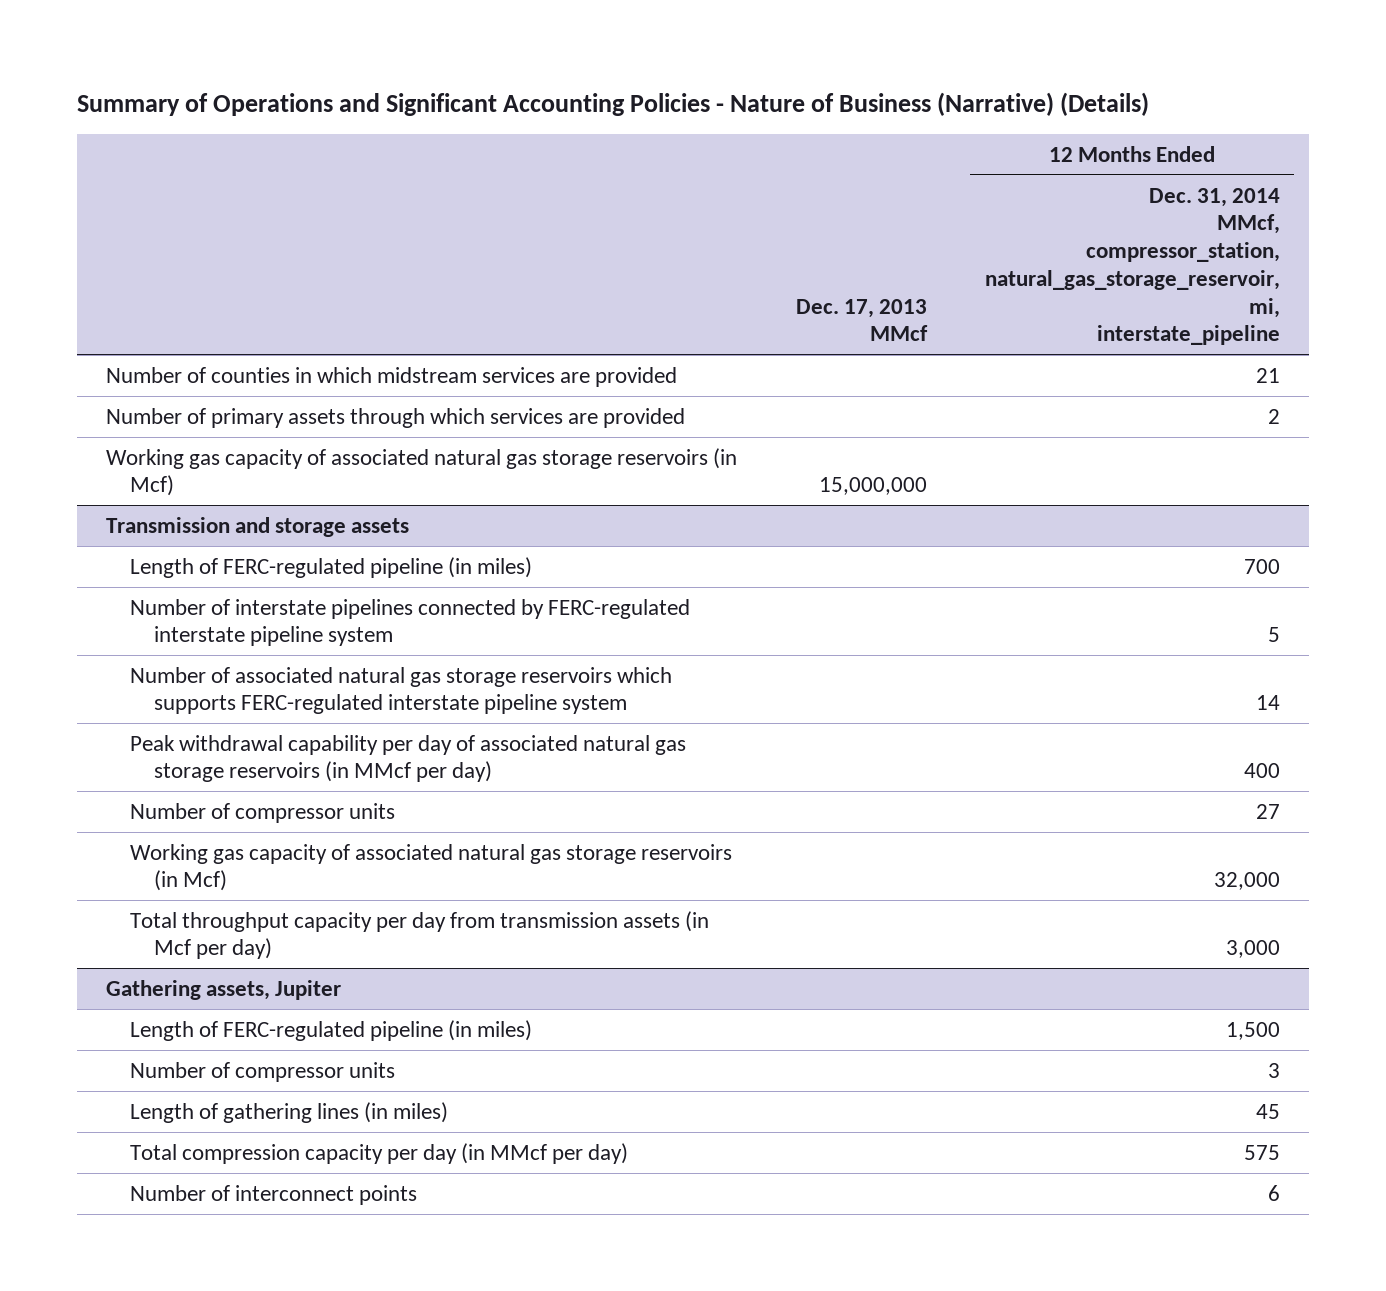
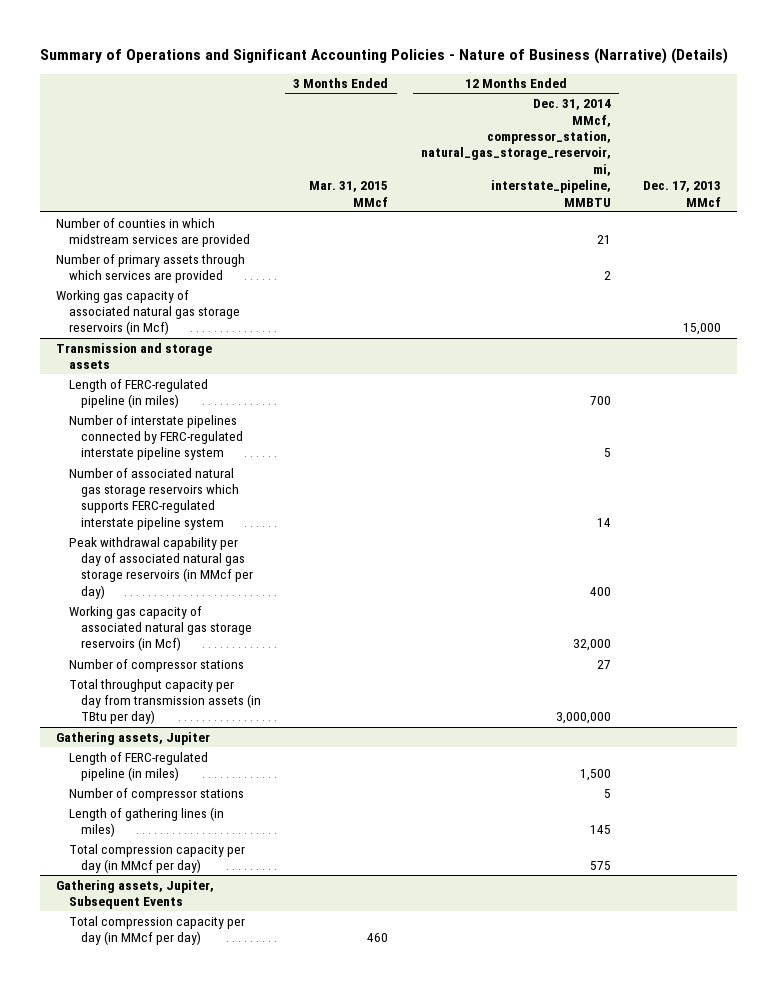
- | Dec. 17, 2013 MMcf | 12 Months Ended Dec. 31, 2014 MMcf, compressor_station, natural_gas_storage_reservoir, mi, interstate_pipeline
+ | 3 Months Ended Mar. 31, 2015 MMcf | 12 Months Ended Dec. 31, 2014 MMcf, compressor_station, natural_gas_storage_reservoir, mi, interstate_pipeline, MMBTU | Dec. 17, 2013 MMcf
- Working gas capacity of associated natural gas storage reservoirs (in Mcf) | 15,000,000 |
+ Working gas capacity of associated natural gas storage reservoirs (in Mcf) | | | 15,000
@ Transmission and storage assets
- Number of compressor units | | 27
- Total throughput capacity per day from transmission assets (in Mcf per day) | | 3,000
+ Number of compressor stations | | 27 |
+ Total throughput capacity per day from transmission assets (in TBtu per day) | | 3,000,000 |
@ Gathering assets, Jupiter
- Number of compressor units | | 3
+ Number of compressor stations | | 5 |
- Number of interconnect points | | 6
+ Gathering assets, Jupiter, Subsequent Events
+ Total compression capacity per day (in MMcf per day) | 460 | |

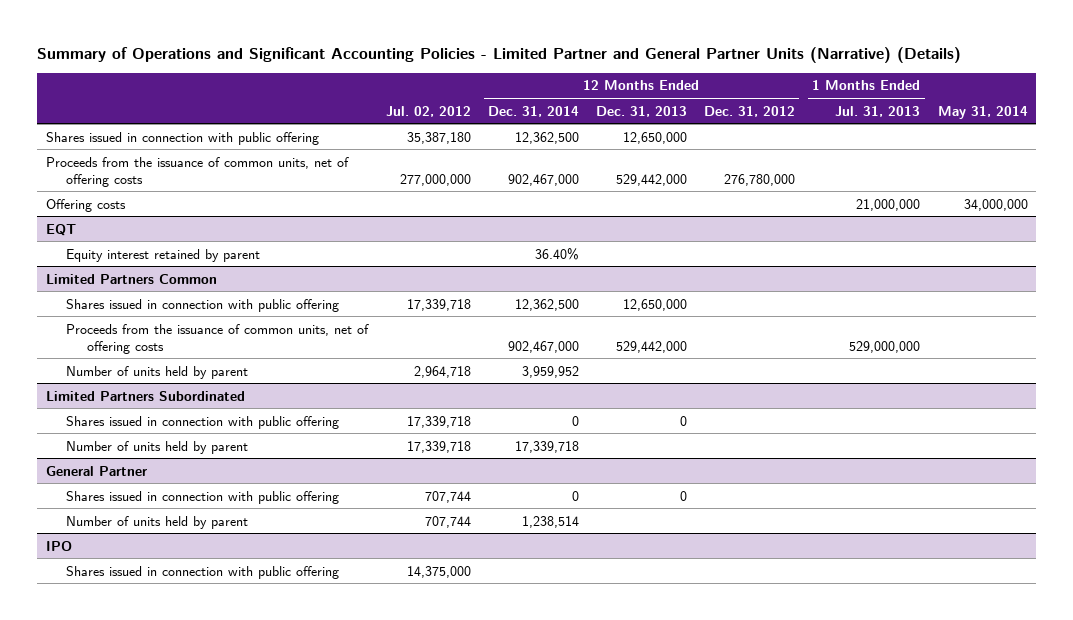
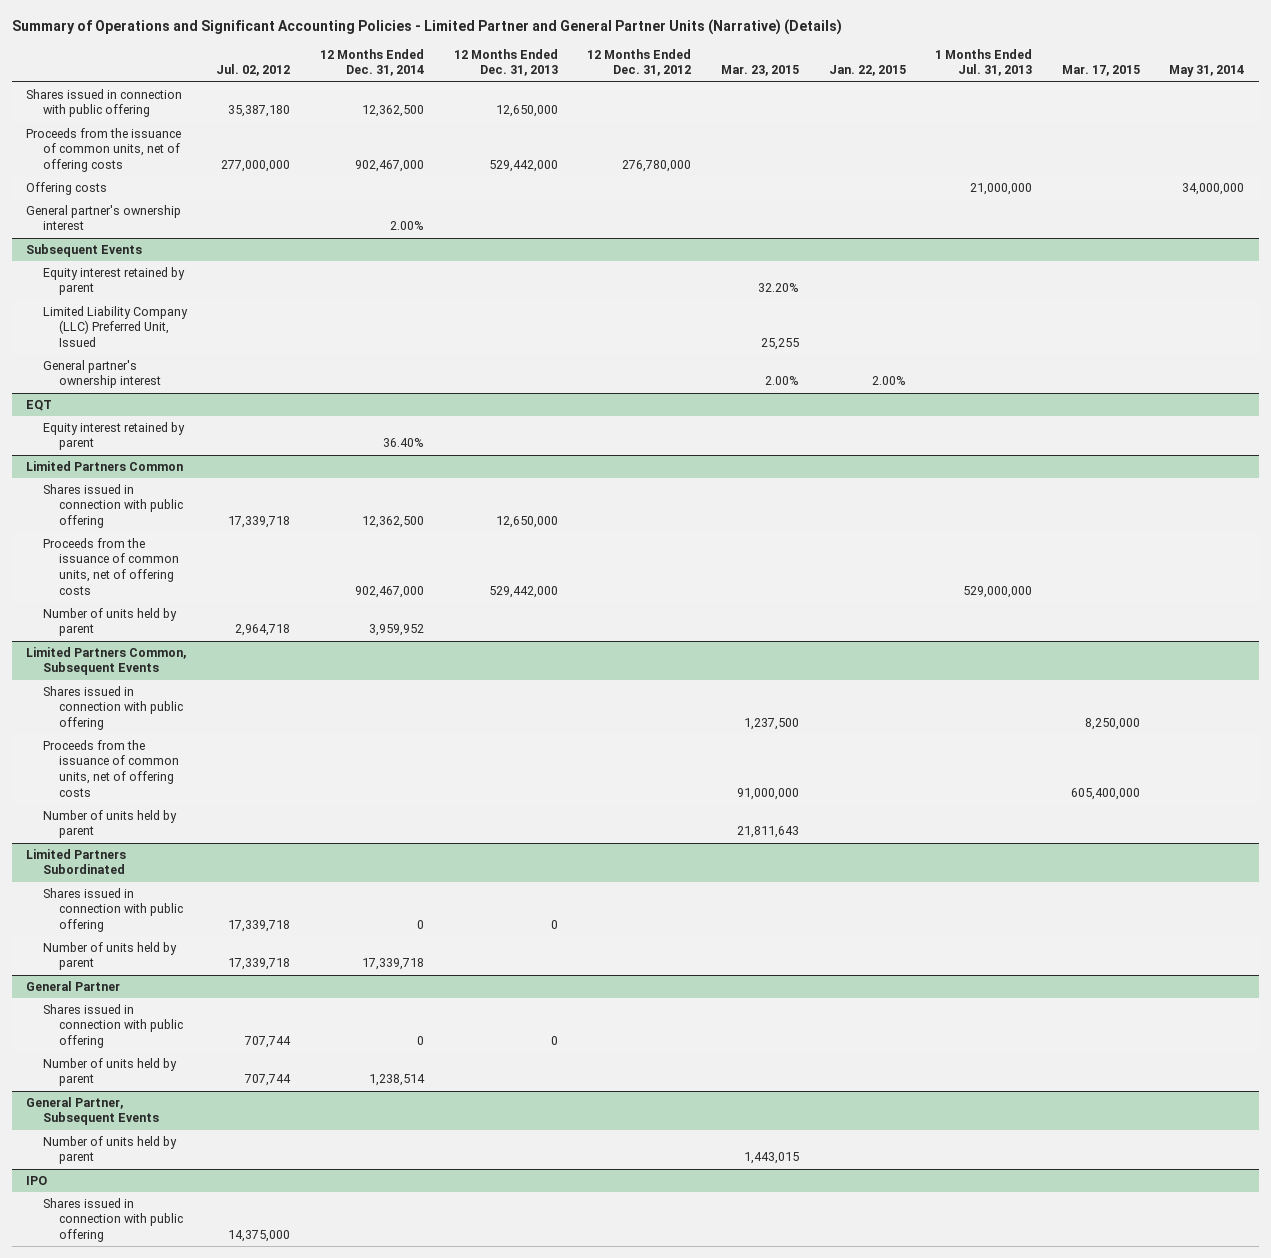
- | Jul. 02, 2012 | 12 Months Ended Dec. 31, 2014 | 12 Months Ended Dec. 31, 2013 | 12 Months Ended Dec. 31, 2012 | 1 Months Ended Jul. 31, 2013 | May 31, 2014
+ | Jul. 02, 2012 | 12 Months Ended Dec. 31, 2014 | 12 Months Ended Dec. 31, 2013 | 12 Months Ended Dec. 31, 2012 | Mar. 23, 2015 | Jan. 22, 2015 | 1 Months Ended Jul. 31, 2013 | Mar. 17, 2015 | May 31, 2014
+ General partner's ownership interest | | 2.00% | | | | | | |
+ Subsequent Events
+ Equity interest retained by parent | | | | | 32.20% | | | |
+ Limited Liability Company (LLC) Preferred Unit, Issued | | | | | 25,255 | | | |
+ General partner's ownership interest | | | | | 2.00% | 2.00% | | |
+ Limited Partners Common, Subsequent Events
+ Shares issued in connection with public offering | | | | | 1,237,500 | | | 8,250,000 |
+ Proceeds from the issuance of common units, net of offering costs | | | | | 91,000,000 | | | 605,400,000 |
+ Number of units held by parent | | | | | 21,811,643 | | | |
+ General Partner, Subsequent Events
+ Number of units held by parent | | | | | 1,443,015 | | | |

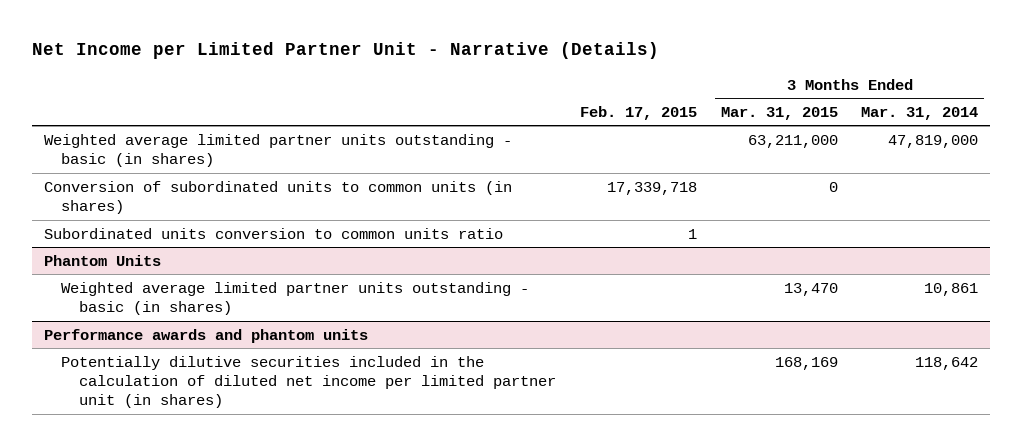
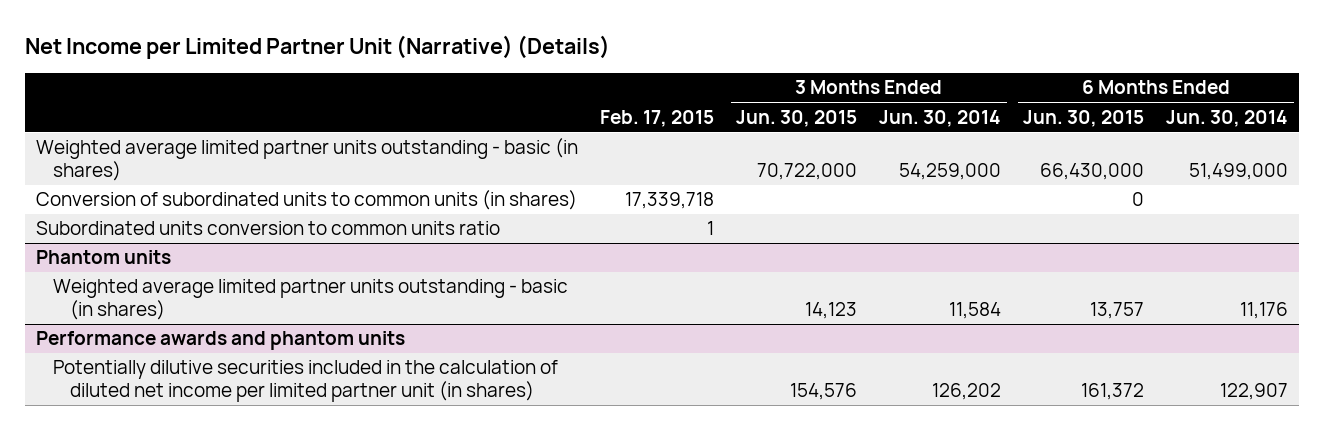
- Net Income per Limited Partner Unit - Narrative (Details)
+ Net Income per Limited Partner Unit (Narrative) (Details)
- | Feb. 17, 2015 | 3 Months Ended Mar. 31, 2015 | 3 Months Ended Mar. 31, 2014
+ | Feb. 17, 2015 | 3 Months Ended Jun. 30, 2015 | 3 Months Ended Jun. 30, 2014 | 6 Months Ended Jun. 30, 2015 | 6 Months Ended Jun. 30, 2014
- Phantom Units
+ Phantom units

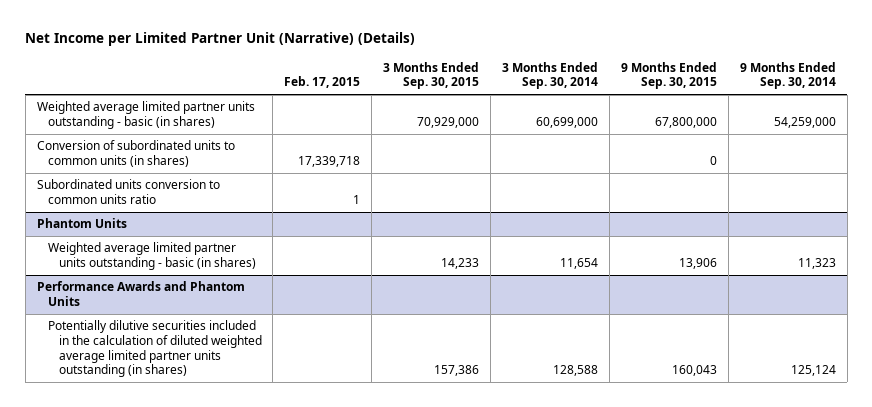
- | Feb. 17, 2015 | 3 Months Ended Jun. 30, 2015 | 3 Months Ended Jun. 30, 2014 | 6 Months Ended Jun. 30, 2015 | 6 Months Ended Jun. 30, 2014
+ | Feb. 17, 2015 | 3 Months Ended Sep. 30, 2015 | 3 Months Ended Sep. 30, 2014 | 9 Months Ended Sep. 30, 2015 | 9 Months Ended Sep. 30, 2014
- Phantom units
+ Phantom Units
- Performance awards and phantom units
- Potentially dilutive securities included in the calculation of diluted net income per limited partner unit (in shares) | | 154,576 | 126,202 | 161,372 | 122,907
+ Performance Awards and Phantom Units
+ Potentially dilutive securities included in the calculation of diluted weighted average limited partner units outstanding (in shares) | | 157,386 | 128,588 | 160,043 | 125,124

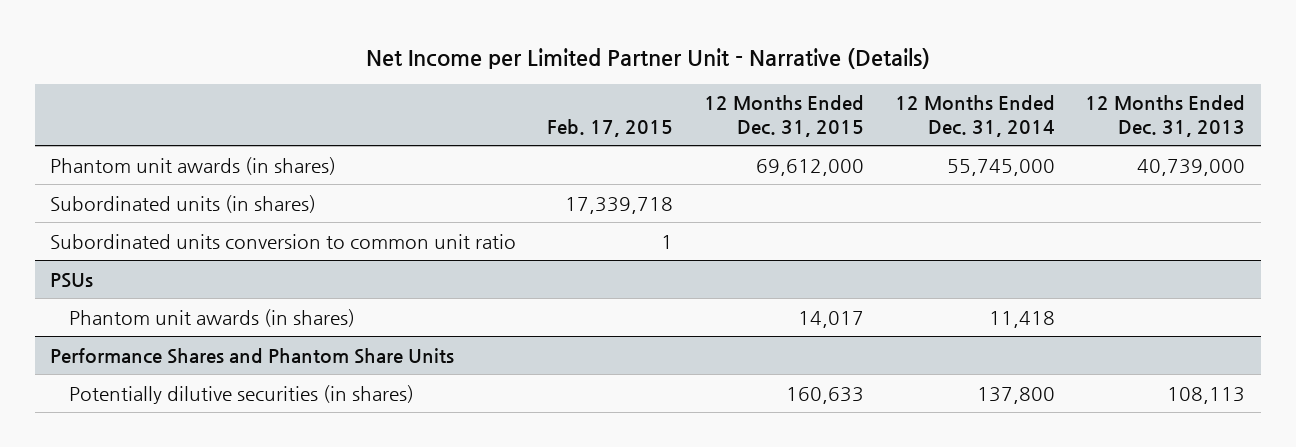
- Net Income per Limited Partner Unit (Narrative) (Details)
+ Net Income per Limited Partner Unit - Narrative (Details)
- | Feb. 17, 2015 | 3 Months Ended Sep. 30, 2015 | 3 Months Ended Sep. 30, 2014 | 9 Months Ended Sep. 30, 2015 | 9 Months Ended Sep. 30, 2014
+ | Feb. 17, 2015 | 12 Months Ended Dec. 31, 2015 | 12 Months Ended Dec. 31, 2014 | 12 Months Ended Dec. 31, 2013
- Weighted average limited partner units outstanding - basic (in shares) | | 70,929,000 | 60,699,000 | 67,800,000 | 54,259,000
- Conversion of subordinated units to common units (in shares) | 17,339,718 | | | 0 |
- Subordinated units conversion to common units ratio | 1 | | | |
- Phantom Units
- Weighted average limited partner units outstanding - basic (in shares) | | 14,233 | 11,654 | 13,906 | 11,323
- Performance Awards and Phantom Units
- Potentially dilutive securities included in the calculation of diluted weighted average limited partner units outstanding (in shares) | | 157,386 | 128,588 | 160,043 | 125,124
+ Phantom unit awards (in shares) | | 69,612,000 | 55,745,000 | 40,739,000
+ Subordinated units (in shares) | 17,339,718 | | |
+ Subordinated units conversion to common unit ratio | 1 | | |
+ PSUs
+ Phantom unit awards (in shares) | | 14,017 | 11,418 |
+ Performance Shares and Phantom Share Units
+ Potentially dilutive securities (in shares) | | 160,633 | 137,800 | 108,113

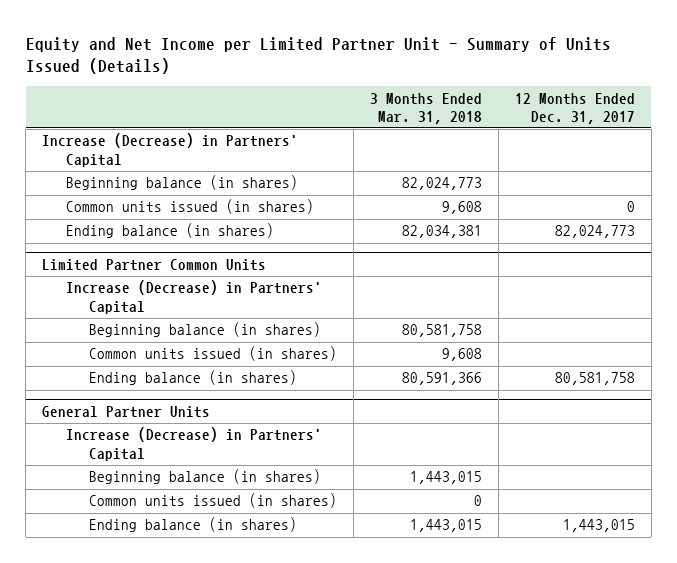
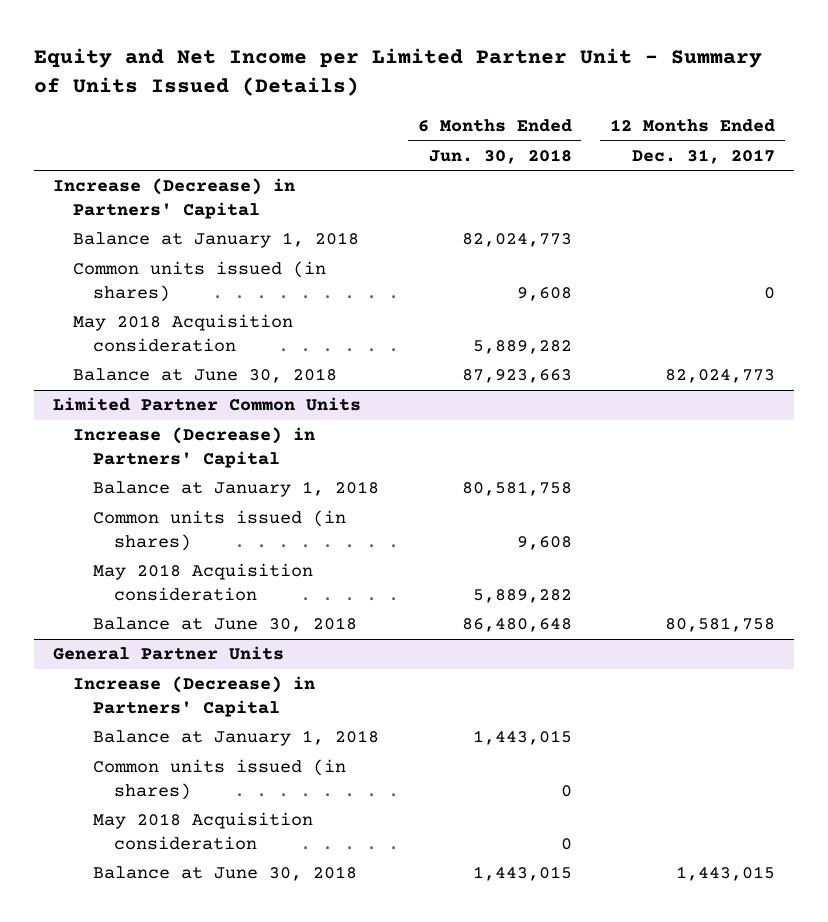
- | 3 Months Ended Mar. 31, 2018 | 12 Months Ended Dec. 31, 2017
+ | 6 Months Ended Jun. 30, 2018 | 12 Months Ended Dec. 31, 2017
- Beginning balance (in shares) | 82,024,773 |
+ Balance at January 1, 2018 | 82,024,773 |
- Ending balance (in shares) | 82,034,381 | 82,024,773
+ May 2018 Acquisition consideration | 5,889,282 |
+ Balance at June 30, 2018 | 87,923,663 | 82,024,773
@ Limited Partner Common Units
- Beginning balance (in shares) | 80,581,758 |
+ Balance at January 1, 2018 | 80,581,758 |
- Ending balance (in shares) | 80,591,366 | 80,581,758
+ May 2018 Acquisition consideration | 5,889,282 |
+ Balance at June 30, 2018 | 86,480,648 | 80,581,758
@ General Partner Units
- Beginning balance (in shares) | 1,443,015 |
+ Balance at January 1, 2018 | 1,443,015 |
- Ending balance (in shares) | 1,443,015 | 1,443,015
+ May 2018 Acquisition consideration | 0 |
+ Balance at June 30, 2018 | 1,443,015 | 1,443,015

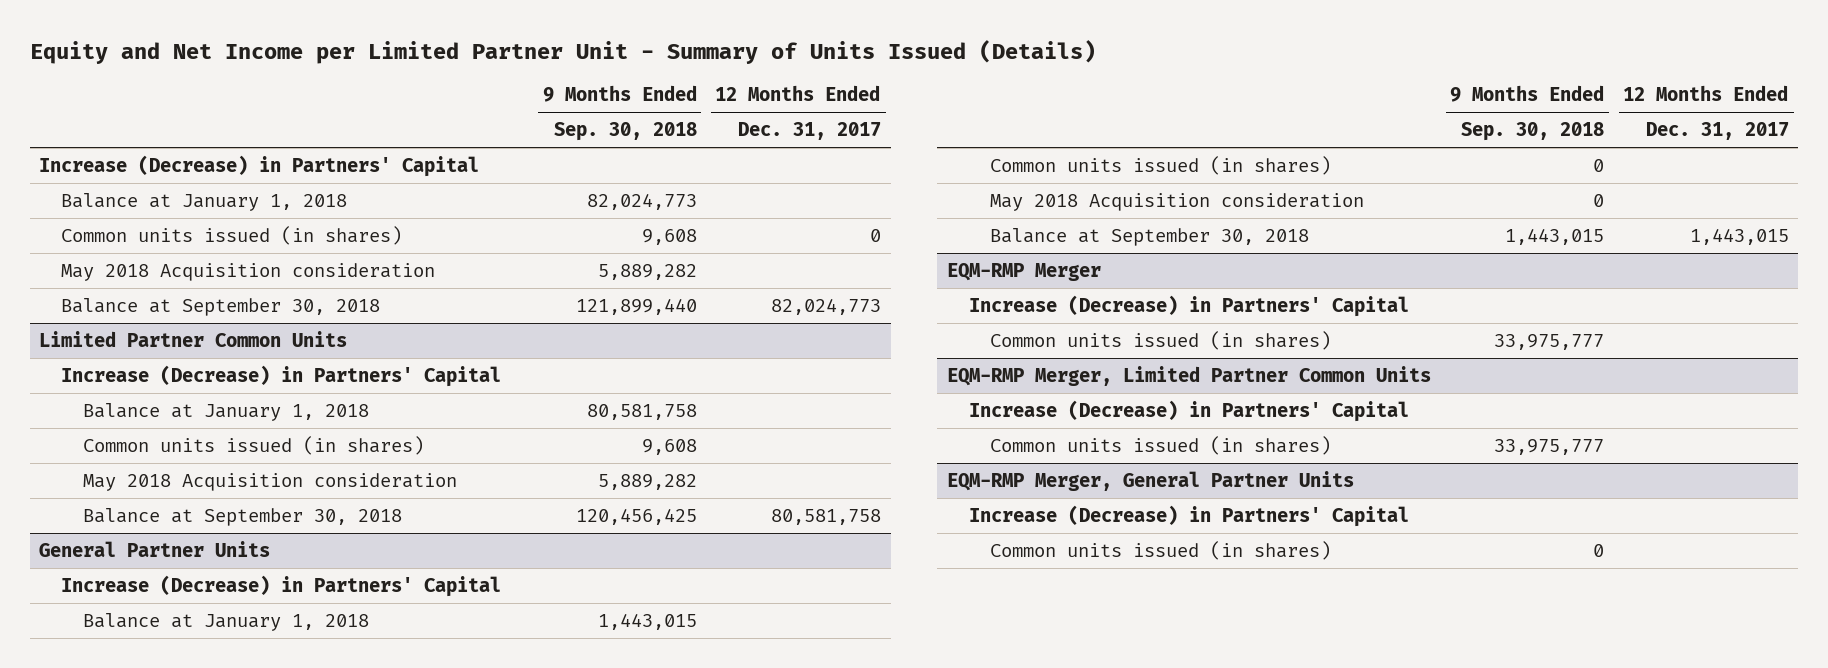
- | 6 Months Ended Jun. 30, 2018 | 12 Months Ended Dec. 31, 2017
+ | 9 Months Ended Sep. 30, 2018 | 12 Months Ended Dec. 31, 2017
- Balance at June 30, 2018 | 87,923,663 | 82,024,773
+ Balance at September 30, 2018 | 121,899,440 | 82,024,773
@ Limited Partner Common Units
- Balance at June 30, 2018 | 86,480,648 | 80,581,758
+ Balance at September 30, 2018 | 120,456,425 | 80,581,758
@ General Partner Units
- Balance at June 30, 2018 | 1,443,015 | 1,443,015
+ Balance at September 30, 2018 | 1,443,015 | 1,443,015
+ EQM-RMP Merger
+ Increase (Decrease) in Partners' Capital
+ Common units issued (in shares) | 33,975,777 |
+ EQM-RMP Merger, Limited Partner Common Units
+ Increase (Decrease) in Partners' Capital
+ Common units issued (in shares) | 33,975,777 |
+ EQM-RMP Merger, General Partner Units
+ Increase (Decrease) in Partners' Capital
+ Common units issued (in shares) | 0 |

